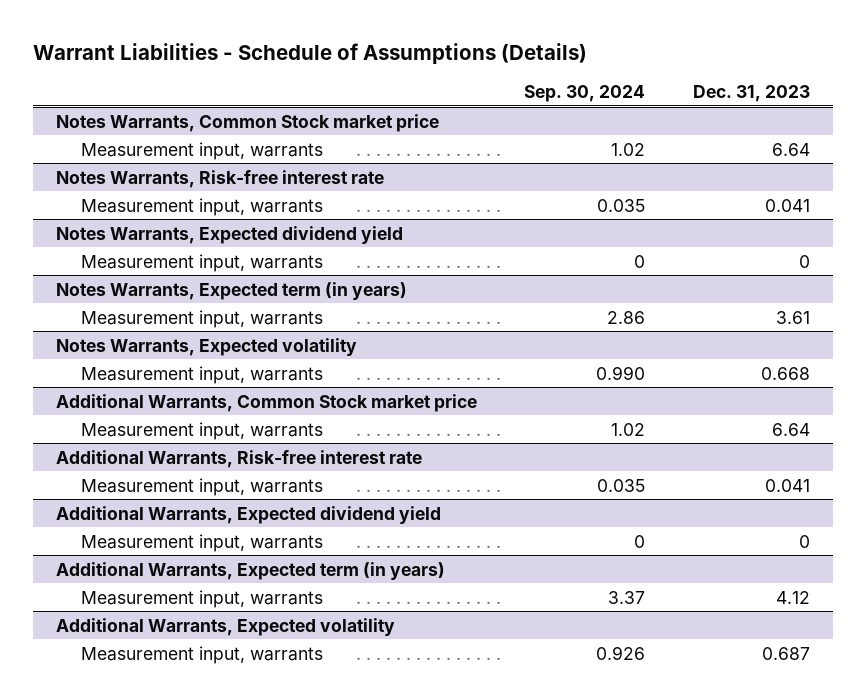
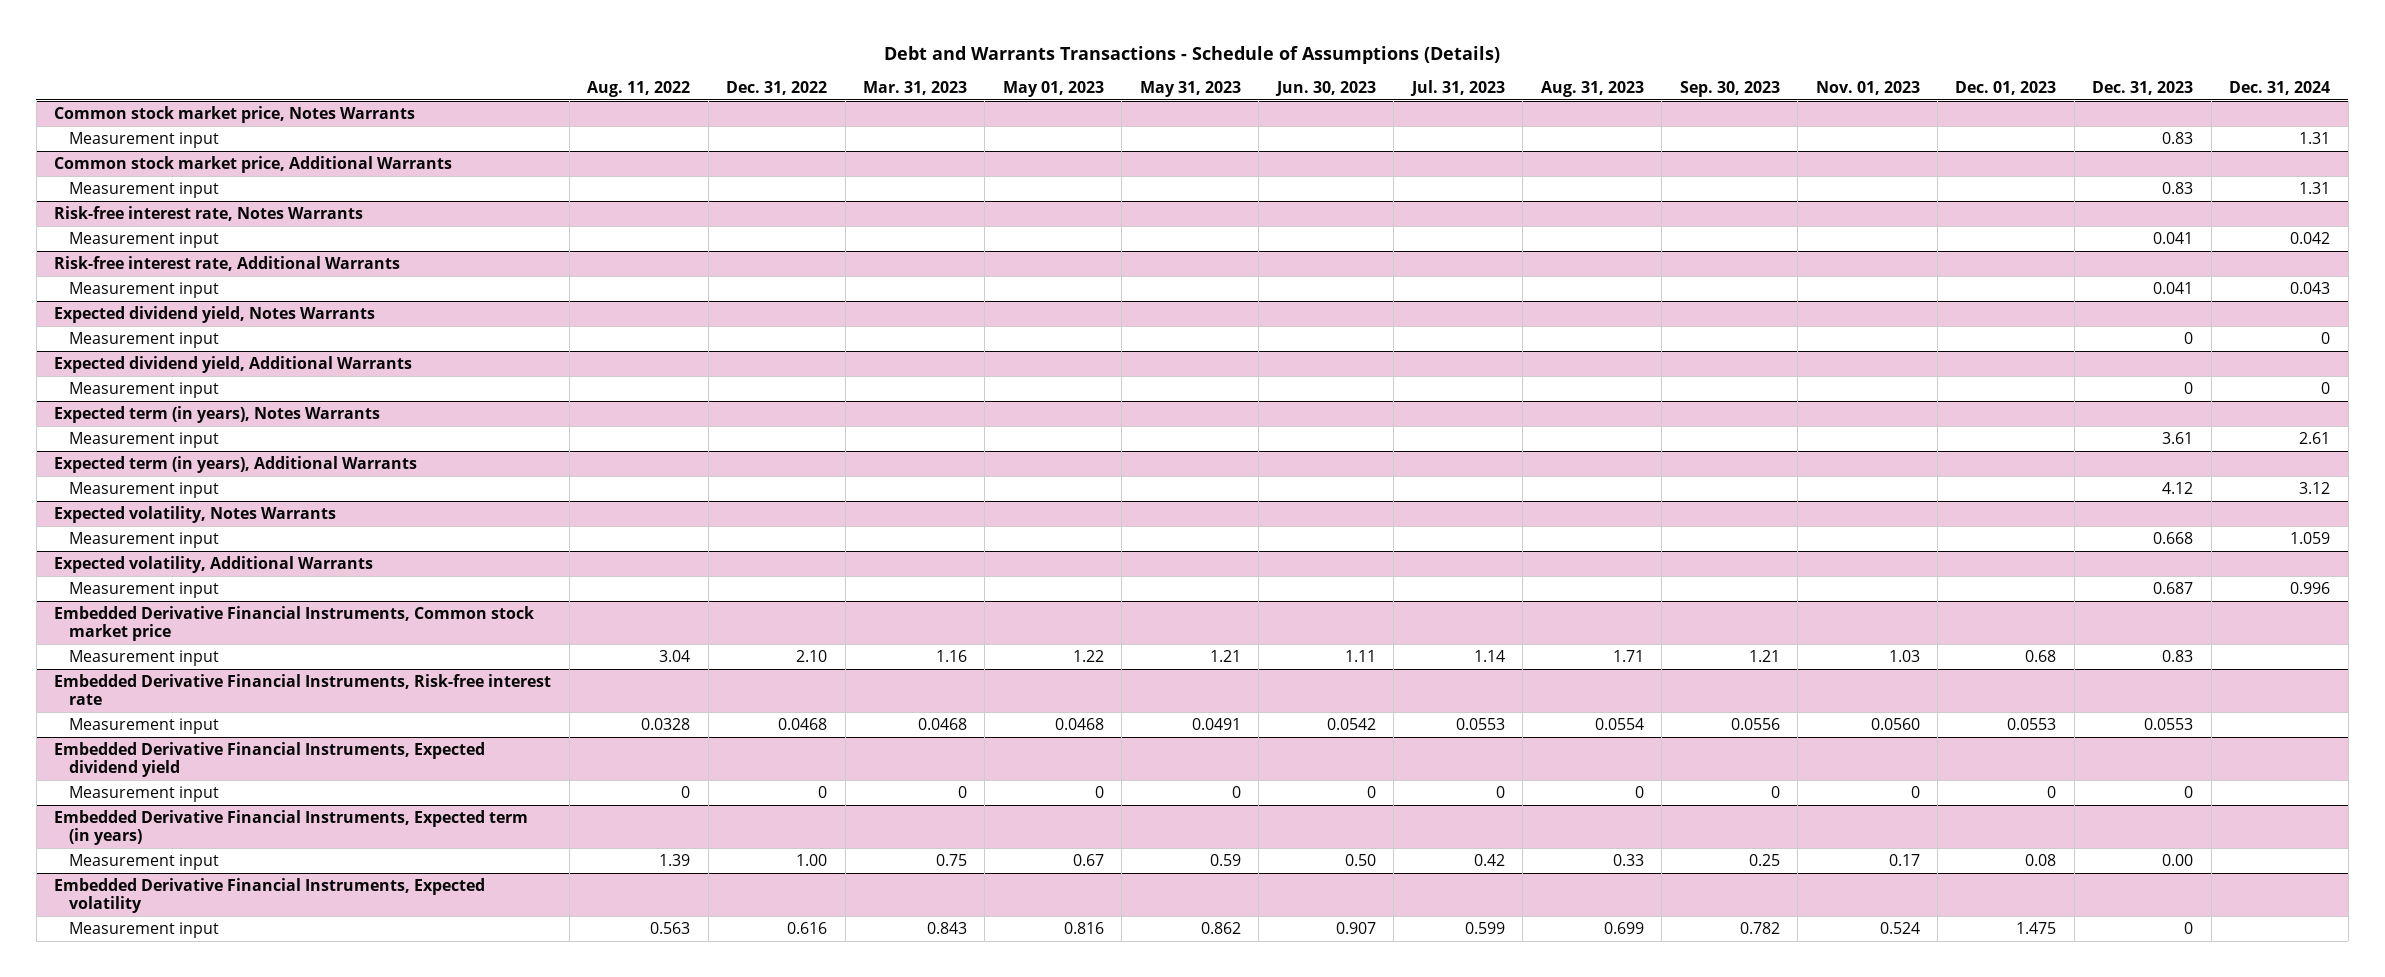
- Warrant Liabilities - Schedule of Assumptions (Details)
+ Debt and Warrants Transactions - Schedule of Assumptions (Details)
- | Sep. 30, 2024 | Dec. 31, 2023
+ | Aug. 11, 2022 | Dec. 31, 2022 | Mar. 31, 2023 | May 01, 2023 | May 31, 2023 | Jun. 30, 2023 | Jul. 31, 2023 | Aug. 31, 2023 | Sep. 30, 2023 | Nov. 01, 2023 | Dec. 01, 2023 | Dec. 31, 2023 | Dec. 31, 2024
- Notes Warrants, Common Stock market price
- Measurement input, warrants | 1.02 | 6.64
- Notes Warrants, Risk-free interest rate
- Measurement input, warrants | 0.035 | 0.041
- Notes Warrants, Expected dividend yield
- Measurement input, warrants | 0 | 0
- Notes Warrants, Expected term (in years)
- Measurement input, warrants | 2.86 | 3.61
- Notes Warrants, Expected volatility
- Measurement input, warrants | 0.990 | 0.668
- Additional Warrants, Common Stock market price
- Measurement input, warrants | 1.02 | 6.64
- Additional Warrants, Risk-free interest rate
- Measurement input, warrants | 0.035 | 0.041
- Additional Warrants, Expected dividend yield
- Measurement input, warrants | 0 | 0
- Additional Warrants, Expected term (in years)
- Measurement input, warrants | 3.37 | 4.12
- Additional Warrants, Expected volatility
- Measurement input, warrants | 0.926 | 0.687
+ Common stock market price, Notes Warrants
+ Measurement input | | | | | | | | | | | | 0.83 | 1.31
+ Common stock market price, Additional Warrants
+ Measurement input | | | | | | | | | | | | 0.83 | 1.31
+ Risk-free interest rate, Notes Warrants
+ Measurement input | | | | | | | | | | | | 0.041 | 0.042
+ Risk-free interest rate, Additional Warrants
+ Measurement input | | | | | | | | | | | | 0.041 | 0.043
+ Expected dividend yield, Notes Warrants
+ Measurement input | | | | | | | | | | | | 0 | 0
+ Expected dividend yield, Additional Warrants
+ Measurement input | | | | | | | | | | | | 0 | 0
+ Expected term (in years), Notes Warrants
+ Measurement input | | | | | | | | | | | | 3.61 | 2.61
+ Expected term (in years), Additional Warrants
+ Measurement input | | | | | | | | | | | | 4.12 | 3.12
+ Expected volatility, Notes Warrants
+ Measurement input | | | | | | | | | | | | 0.668 | 1.059
+ Expected volatility, Additional Warrants
+ Measurement input | | | | | | | | | | | | 0.687 | 0.996
+ Embedded Derivative Financial Instruments, Common stock market price
+ Measurement input | 3.04 | 2.10 | 1.16 | 1.22 | 1.21 | 1.11 | 1.14 | 1.71 | 1.21 | 1.03 | 0.68 | 0.83 |
+ Embedded Derivative Financial Instruments, Risk-free interest rate
+ Measurement input | 0.0328 | 0.0468 | 0.0468 | 0.0468 | 0.0491 | 0.0542 | 0.0553 | 0.0554 | 0.0556 | 0.0560 | 0.0553 | 0.0553 |
+ Embedded Derivative Financial Instruments, Expected dividend yield
+ Measurement input | 0 | 0 | 0 | 0 | 0 | 0 | 0 | 0 | 0 | 0 | 0 | 0 |
+ Embedded Derivative Financial Instruments, Expected term (in years)
+ Measurement input | 1.39 | 1.00 | 0.75 | 0.67 | 0.59 | 0.50 | 0.42 | 0.33 | 0.25 | 0.17 | 0.08 | 0.00 |
+ Embedded Derivative Financial Instruments, Expected volatility
+ Measurement input | 0.563 | 0.616 | 0.843 | 0.816 | 0.862 | 0.907 | 0.599 | 0.699 | 0.782 | 0.524 | 1.475 | 0 |

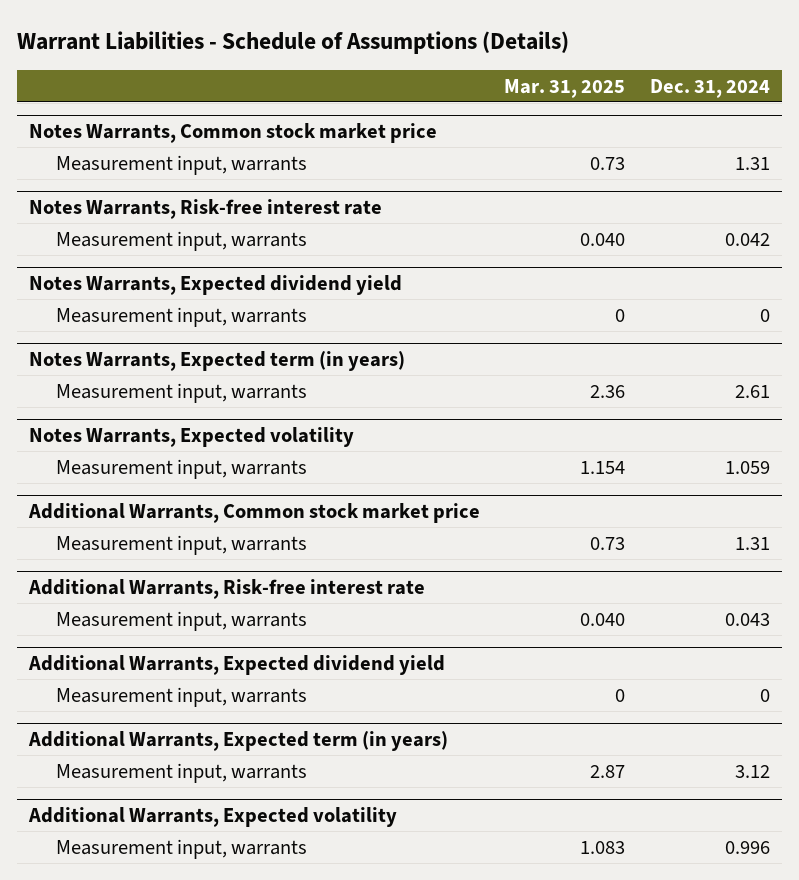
- Debt and Warrants Transactions - Schedule of Assumptions (Details)
+ Warrant Liabilities - Schedule of Assumptions (Details)
- | Aug. 11, 2022 | Dec. 31, 2022 | Mar. 31, 2023 | May 01, 2023 | May 31, 2023 | Jun. 30, 2023 | Jul. 31, 2023 | Aug. 31, 2023 | Sep. 30, 2023 | Nov. 01, 2023 | Dec. 01, 2023 | Dec. 31, 2023 | Dec. 31, 2024
+ | Mar. 31, 2025 | Dec. 31, 2024
- Common stock market price, Notes Warrants
- Measurement input | | | | | | | | | | | | 0.83 | 1.31
- Common stock market price, Additional Warrants
- Measurement input | | | | | | | | | | | | 0.83 | 1.31
- Risk-free interest rate, Notes Warrants
- Measurement input | | | | | | | | | | | | 0.041 | 0.042
- Risk-free interest rate, Additional Warrants
- Measurement input | | | | | | | | | | | | 0.041 | 0.043
- Expected dividend yield, Notes Warrants
- Measurement input | | | | | | | | | | | | 0 | 0
- Expected dividend yield, Additional Warrants
- Measurement input | | | | | | | | | | | | 0 | 0
- Expected term (in years), Notes Warrants
- Measurement input | | | | | | | | | | | | 3.61 | 2.61
- Expected term (in years), Additional Warrants
- Measurement input | | | | | | | | | | | | 4.12 | 3.12
- Expected volatility, Notes Warrants
- Measurement input | | | | | | | | | | | | 0.668 | 1.059
- Expected volatility, Additional Warrants
- Measurement input | | | | | | | | | | | | 0.687 | 0.996
- Embedded Derivative Financial Instruments, Common stock market price
- Measurement input | 3.04 | 2.10 | 1.16 | 1.22 | 1.21 | 1.11 | 1.14 | 1.71 | 1.21 | 1.03 | 0.68 | 0.83 |
- Embedded Derivative Financial Instruments, Risk-free interest rate
- Measurement input | 0.0328 | 0.0468 | 0.0468 | 0.0468 | 0.0491 | 0.0542 | 0.0553 | 0.0554 | 0.0556 | 0.0560 | 0.0553 | 0.0553 |
- Embedded Derivative Financial Instruments, Expected dividend yield
- Measurement input | 0 | 0 | 0 | 0 | 0 | 0 | 0 | 0 | 0 | 0 | 0 | 0 |
- Embedded Derivative Financial Instruments, Expected term (in years)
- Measurement input | 1.39 | 1.00 | 0.75 | 0.67 | 0.59 | 0.50 | 0.42 | 0.33 | 0.25 | 0.17 | 0.08 | 0.00 |
- Embedded Derivative Financial Instruments, Expected volatility
- Measurement input | 0.563 | 0.616 | 0.843 | 0.816 | 0.862 | 0.907 | 0.599 | 0.699 | 0.782 | 0.524 | 1.475 | 0 |
+ Notes Warrants, Common stock market price
+ Measurement input, warrants | 0.73 | 1.31
+ Notes Warrants, Risk-free interest rate
+ Measurement input, warrants | 0.040 | 0.042
+ Notes Warrants, Expected dividend yield
+ Measurement input, warrants | 0 | 0
+ Notes Warrants, Expected term (in years)
+ Measurement input, warrants | 2.36 | 2.61
+ Notes Warrants, Expected volatility
+ Measurement input, warrants | 1.154 | 1.059
+ Additional Warrants, Common stock market price
+ Measurement input, warrants | 0.73 | 1.31
+ Additional Warrants, Risk-free interest rate
+ Measurement input, warrants | 0.040 | 0.043
+ Additional Warrants, Expected dividend yield
+ Measurement input, warrants | 0 | 0
+ Additional Warrants, Expected term (in years)
+ Measurement input, warrants | 2.87 | 3.12
+ Additional Warrants, Expected volatility
+ Measurement input, warrants | 1.083 | 0.996

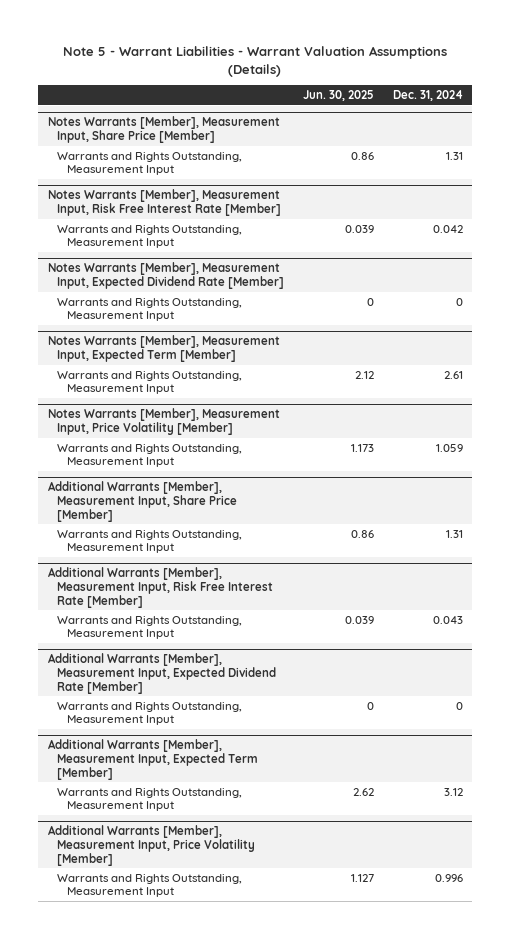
- Warrant Liabilities - Schedule of Assumptions (Details)
+ Note 5 - Warrant Liabilities - Warrant Valuation Assumptions (Details)
- | Mar. 31, 2025 | Dec. 31, 2024
+ | Jun. 30, 2025 | Dec. 31, 2024
- Notes Warrants, Common stock market price
- Measurement input, warrants | 0.73 | 1.31
- Notes Warrants, Risk-free interest rate
- Measurement input, warrants | 0.040 | 0.042
- Notes Warrants, Expected dividend yield
- Measurement input, warrants | 0 | 0
- Notes Warrants, Expected term (in years)
- Measurement input, warrants | 2.36 | 2.61
- Notes Warrants, Expected volatility
- Measurement input, warrants | 1.154 | 1.059
- Additional Warrants, Common stock market price
- Measurement input, warrants | 0.73 | 1.31
- Additional Warrants, Risk-free interest rate
- Measurement input, warrants | 0.040 | 0.043
- Additional Warrants, Expected dividend yield
- Measurement input, warrants | 0 | 0
- Additional Warrants, Expected term (in years)
- Measurement input, warrants | 2.87 | 3.12
- Additional Warrants, Expected volatility
- Measurement input, warrants | 1.083 | 0.996
+ Notes Warrants [Member], Measurement Input, Share Price [Member]
+ Warrants and Rights Outstanding, Measurement Input | 0.86 | 1.31
+ Notes Warrants [Member], Measurement Input, Risk Free Interest Rate [Member]
+ Warrants and Rights Outstanding, Measurement Input | 0.039 | 0.042
+ Notes Warrants [Member], Measurement Input, Expected Dividend Rate [Member]
+ Warrants and Rights Outstanding, Measurement Input | 0 | 0
+ Notes Warrants [Member], Measurement Input, Expected Term [Member]
+ Warrants and Rights Outstanding, Measurement Input | 2.12 | 2.61
+ Notes Warrants [Member], Measurement Input, Price Volatility [Member]
+ Warrants and Rights Outstanding, Measurement Input | 1.173 | 1.059
+ Additional Warrants [Member], Measurement Input, Share Price [Member]
+ Warrants and Rights Outstanding, Measurement Input | 0.86 | 1.31
+ Additional Warrants [Member], Measurement Input, Risk Free Interest Rate [Member]
+ Warrants and Rights Outstanding, Measurement Input | 0.039 | 0.043
+ Additional Warrants [Member], Measurement Input, Expected Dividend Rate [Member]
+ Warrants and Rights Outstanding, Measurement Input | 0 | 0
+ Additional Warrants [Member], Measurement Input, Expected Term [Member]
+ Warrants and Rights Outstanding, Measurement Input | 2.62 | 3.12
+ Additional Warrants [Member], Measurement Input, Price Volatility [Member]
+ Warrants and Rights Outstanding, Measurement Input | 1.127 | 0.996

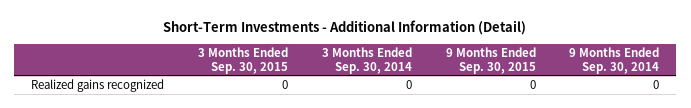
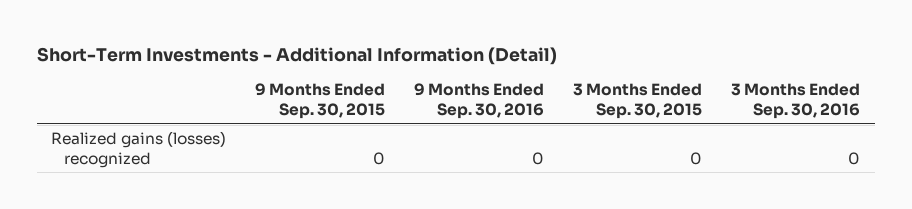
- | 3 Months Ended Sep. 30, 2015 | 3 Months Ended Sep. 30, 2014 | 9 Months Ended Sep. 30, 2015 | 9 Months Ended Sep. 30, 2014
+ | 9 Months Ended Sep. 30, 2015 | 9 Months Ended Sep. 30, 2016 | 3 Months Ended Sep. 30, 2015 | 3 Months Ended Sep. 30, 2016
- Realized gains recognized | 0 | 0 | 0 | 0
+ Realized gains (losses) recognized | 0 | 0 | 0 | 0

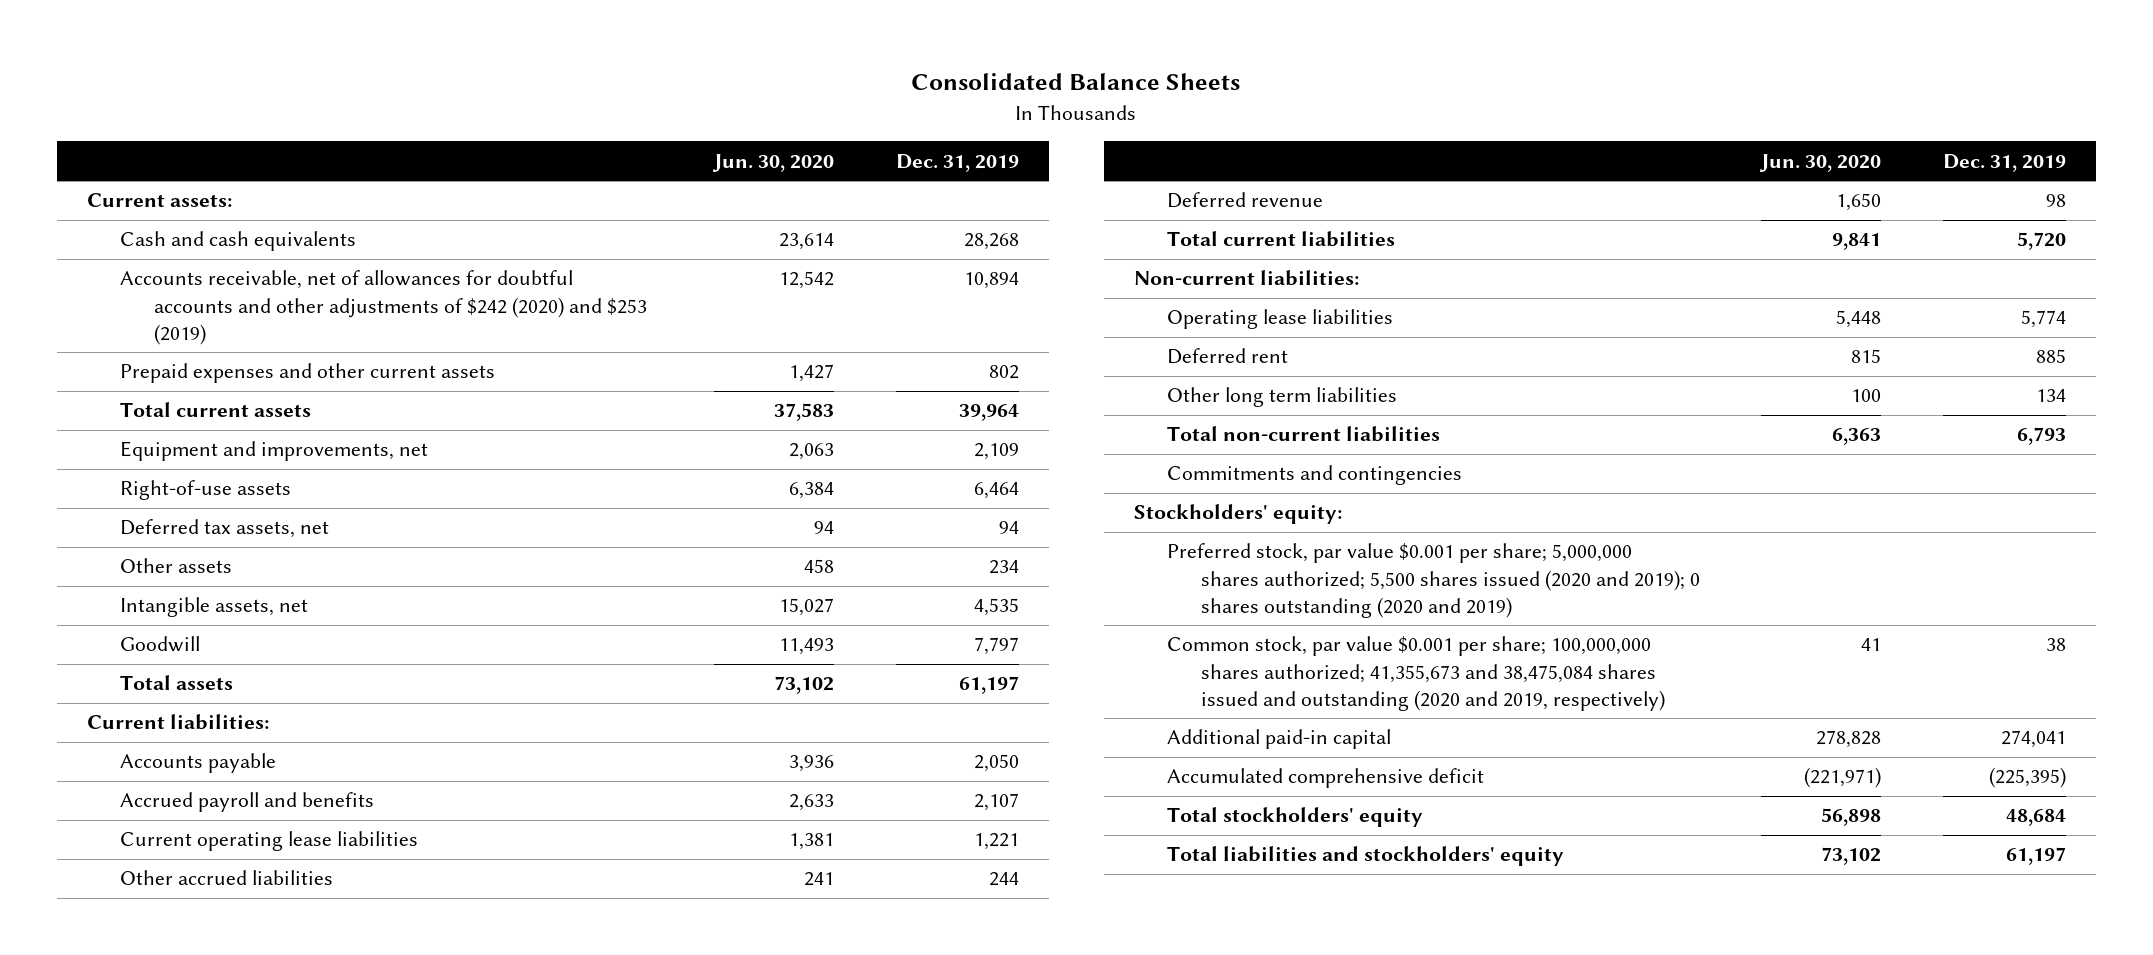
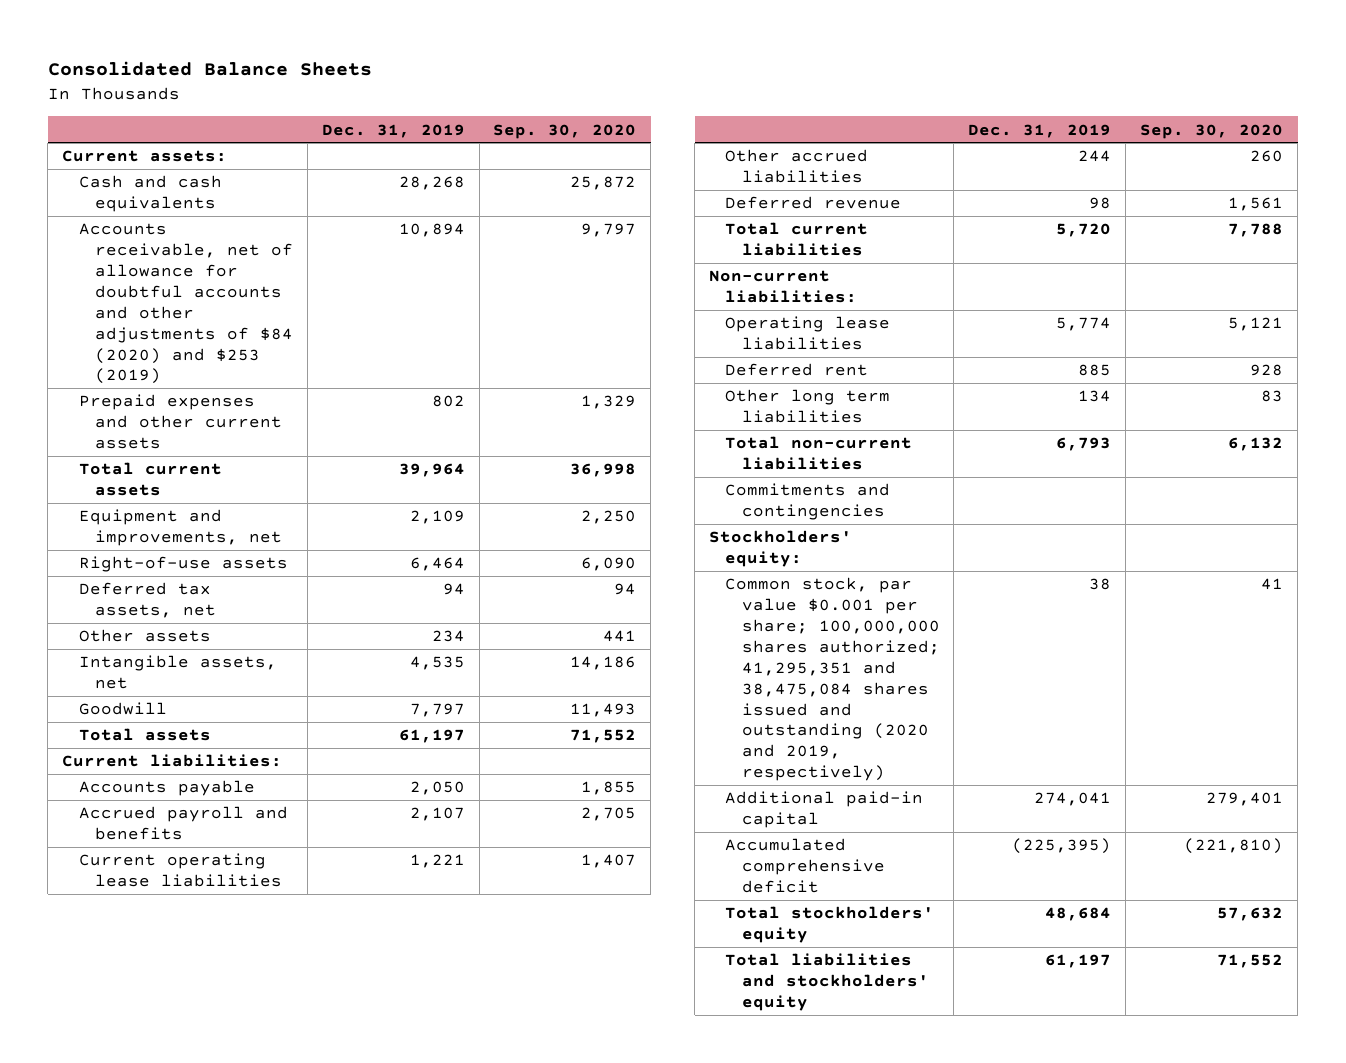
- | Jun. 30, 2020 | Dec. 31, 2019
+ | Dec. 31, 2019 | Sep. 30, 2020
- Accounts receivable, net of allowances for doubtful accounts and other adjustments of $242 (2020) and $253 (2019) | 12,542 | 10,894
+ Accounts receivable, net of allowance for doubtful accounts and other adjustments of $84 (2020) and $253 (2019) | 10,894 | 9,797
- Preferred stock, par value $0.001 per share; 5,000,000 shares authorized; 5,500 shares issued (2020 and 2019); 0 shares outstanding (2020 and 2019)
- Common stock, par value $0.001 per share; 100,000,000 shares authorized; 41,355,673 and 38,475,084 shares issued and outstanding (2020 and 2019, respectively) | 41 | 38
+ Common stock, par value $0.001 per share; 100,000,000 shares authorized; 41,295,351 and 38,475,084 shares issued and outstanding (2020 and 2019, respectively) | 38 | 41

